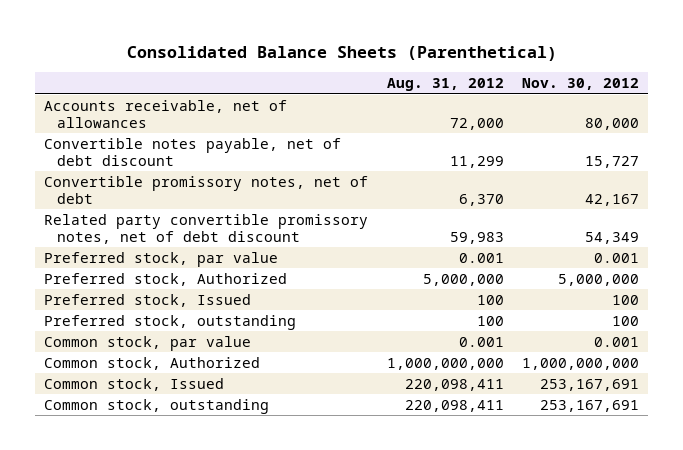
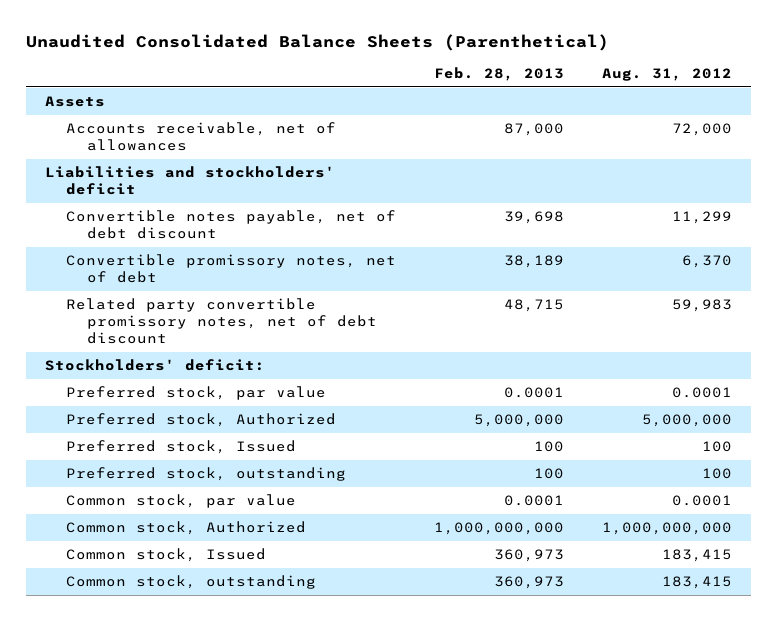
- Consolidated Balance Sheets (Parenthetical)
+ Unaudited Consolidated Balance Sheets (Parenthetical)
- | Aug. 31, 2012 | Nov. 30, 2012
+ | Feb. 28, 2013 | Aug. 31, 2012
+ Assets
+ Liabilities and stockholders' deficit
- Preferred stock, par value | 0.001 | 0.001
+ Stockholders' deficit:
+ Preferred stock, par value | 0.0001 | 0.0001
- Common stock, par value | 0.001 | 0.001
+ Common stock, par value | 0.0001 | 0.0001
- Common stock, Issued | 220,098,411 | 253,167,691
- Common stock, outstanding | 220,098,411 | 253,167,691
+ Common stock, Issued | 360,973 | 183,415
+ Common stock, outstanding | 360,973 | 183,415

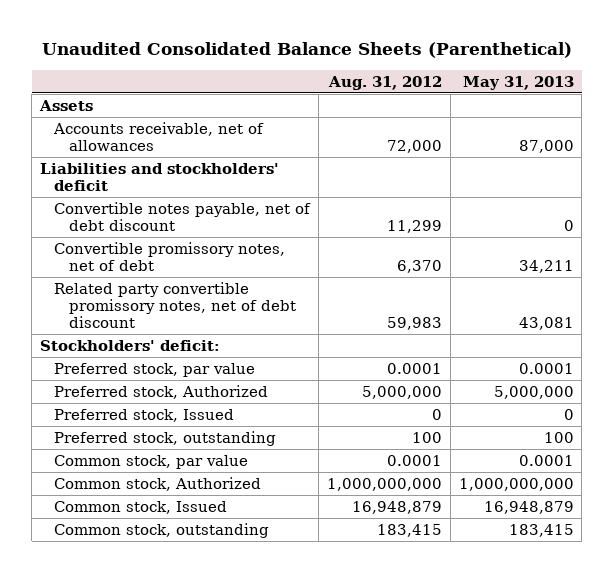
- | Feb. 28, 2013 | Aug. 31, 2012
+ | Aug. 31, 2012 | May 31, 2013
- Preferred stock, Issued | 100 | 100
+ Preferred stock, Issued | 0 | 0
- Common stock, Issued | 360,973 | 183,415
+ Common stock, Issued | 16,948,879 | 16,948,879

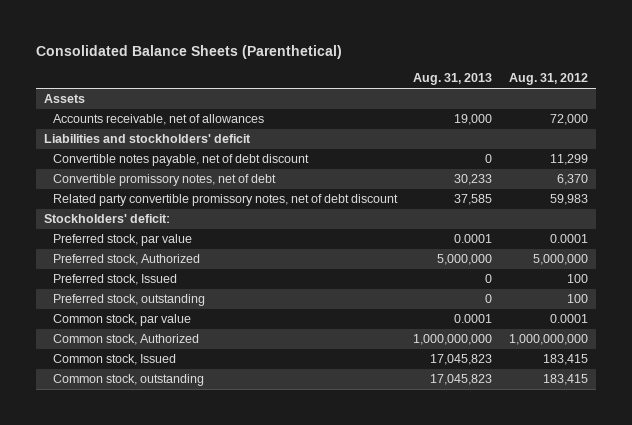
- Unaudited Consolidated Balance Sheets (Parenthetical)
+ Consolidated Balance Sheets (Parenthetical)
- | Aug. 31, 2012 | May 31, 2013
+ | Aug. 31, 2013 | Aug. 31, 2012
- Preferred stock, Issued | 0 | 0
+ Preferred stock, Issued | 0 | 100
- Common stock, Issued | 16,948,879 | 16,948,879
+ Common stock, Issued | 17,045,823 | 183,415

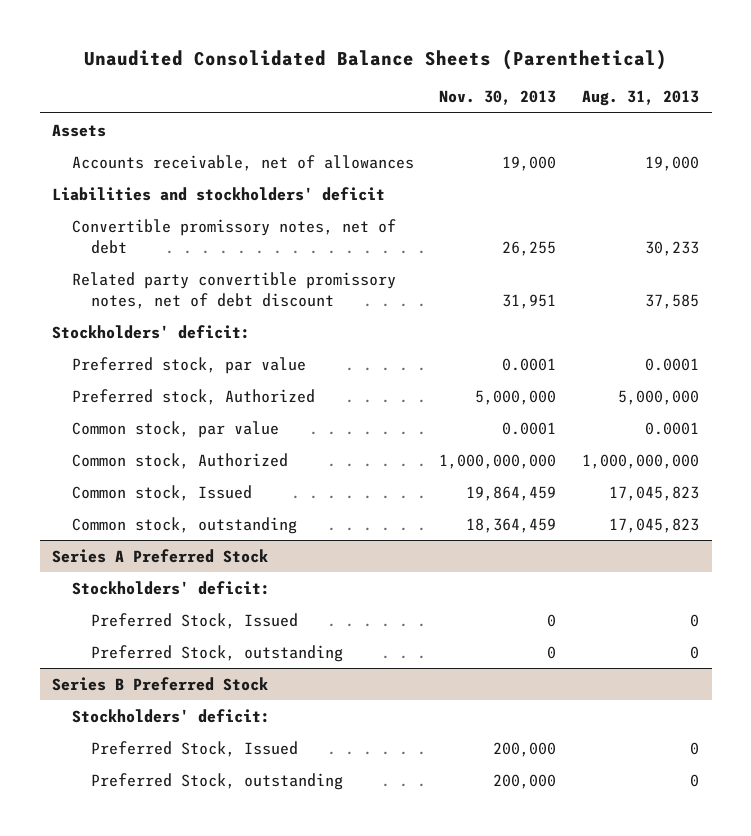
- Consolidated Balance Sheets (Parenthetical)
+ Unaudited Consolidated Balance Sheets (Parenthetical)
- | Aug. 31, 2013 | Aug. 31, 2012
+ | Nov. 30, 2013 | Aug. 31, 2013
- Convertible notes payable, net of debt discount | 0 | 11,299
- Preferred stock, Issued | 0 | 100
- Preferred stock, outstanding | 0 | 100
+ Series A Preferred Stock
+ Stockholders' deficit:
+ Preferred Stock, Issued | 0 | 0
+ Preferred Stock, outstanding | 0 | 0
+ Series B Preferred Stock
+ Stockholders' deficit:
+ Preferred Stock, Issued | 200,000 | 0
+ Preferred Stock, outstanding | 200,000 | 0

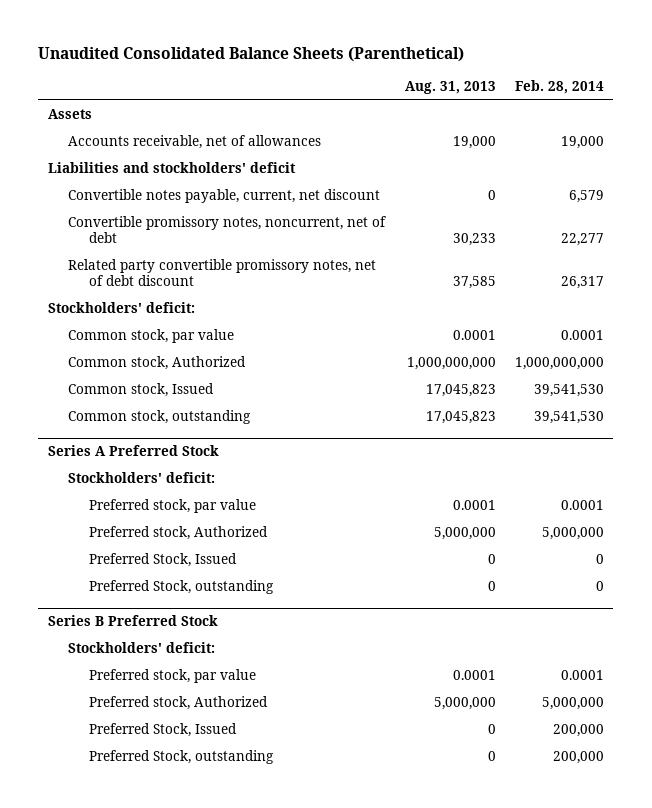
- | Nov. 30, 2013 | Aug. 31, 2013
+ | Aug. 31, 2013 | Feb. 28, 2014
- Convertible promissory notes, net of debt | 26,255 | 30,233
+ Convertible notes payable, current, net discount | 0 | 6,579
+ Convertible promissory notes, noncurrent, net of debt | 30,233 | 22,277
- Preferred stock, par value | 0.0001 | 0.0001
- Preferred stock, Authorized | 5,000,000 | 5,000,000
@ Series A Preferred Stock
+ Preferred stock, par value | 0.0001 | 0.0001
+ Preferred stock, Authorized | 5,000,000 | 5,000,000
@ Series B Preferred Stock
+ Preferred stock, par value | 0.0001 | 0.0001
+ Preferred stock, Authorized | 5,000,000 | 5,000,000

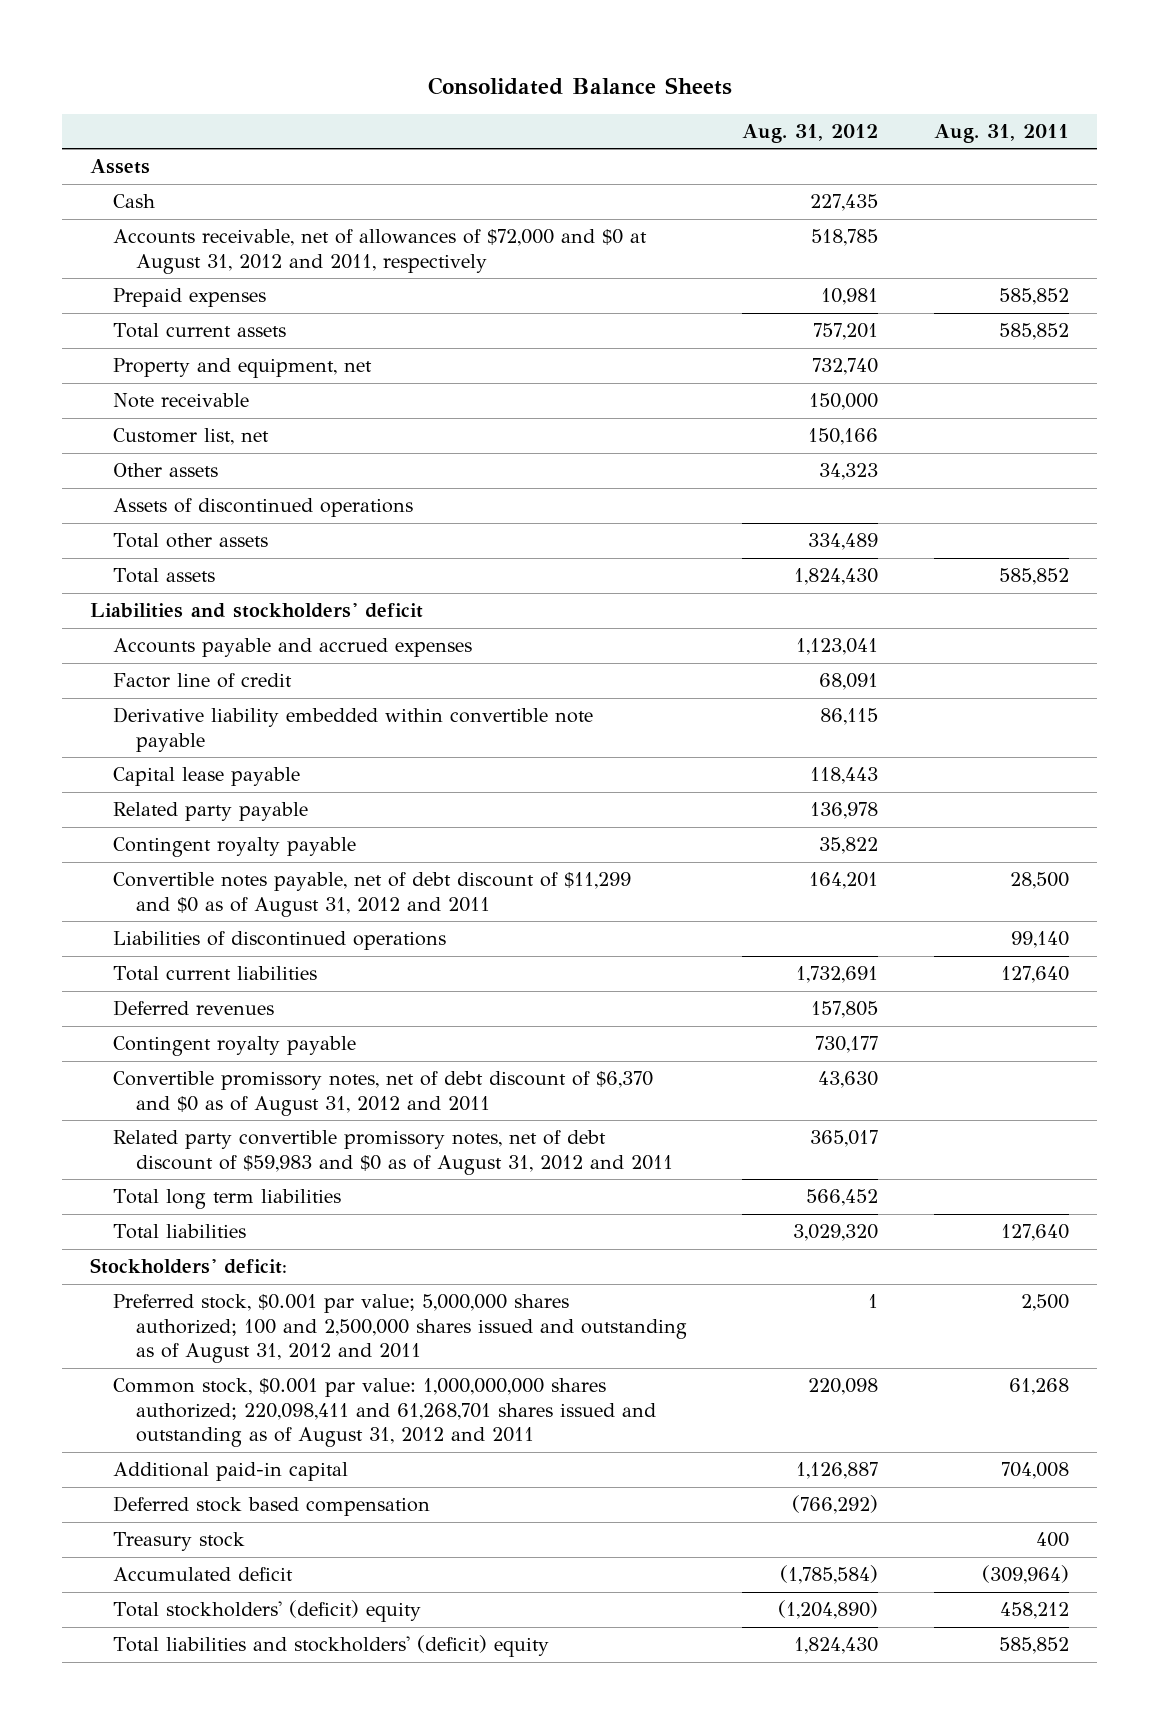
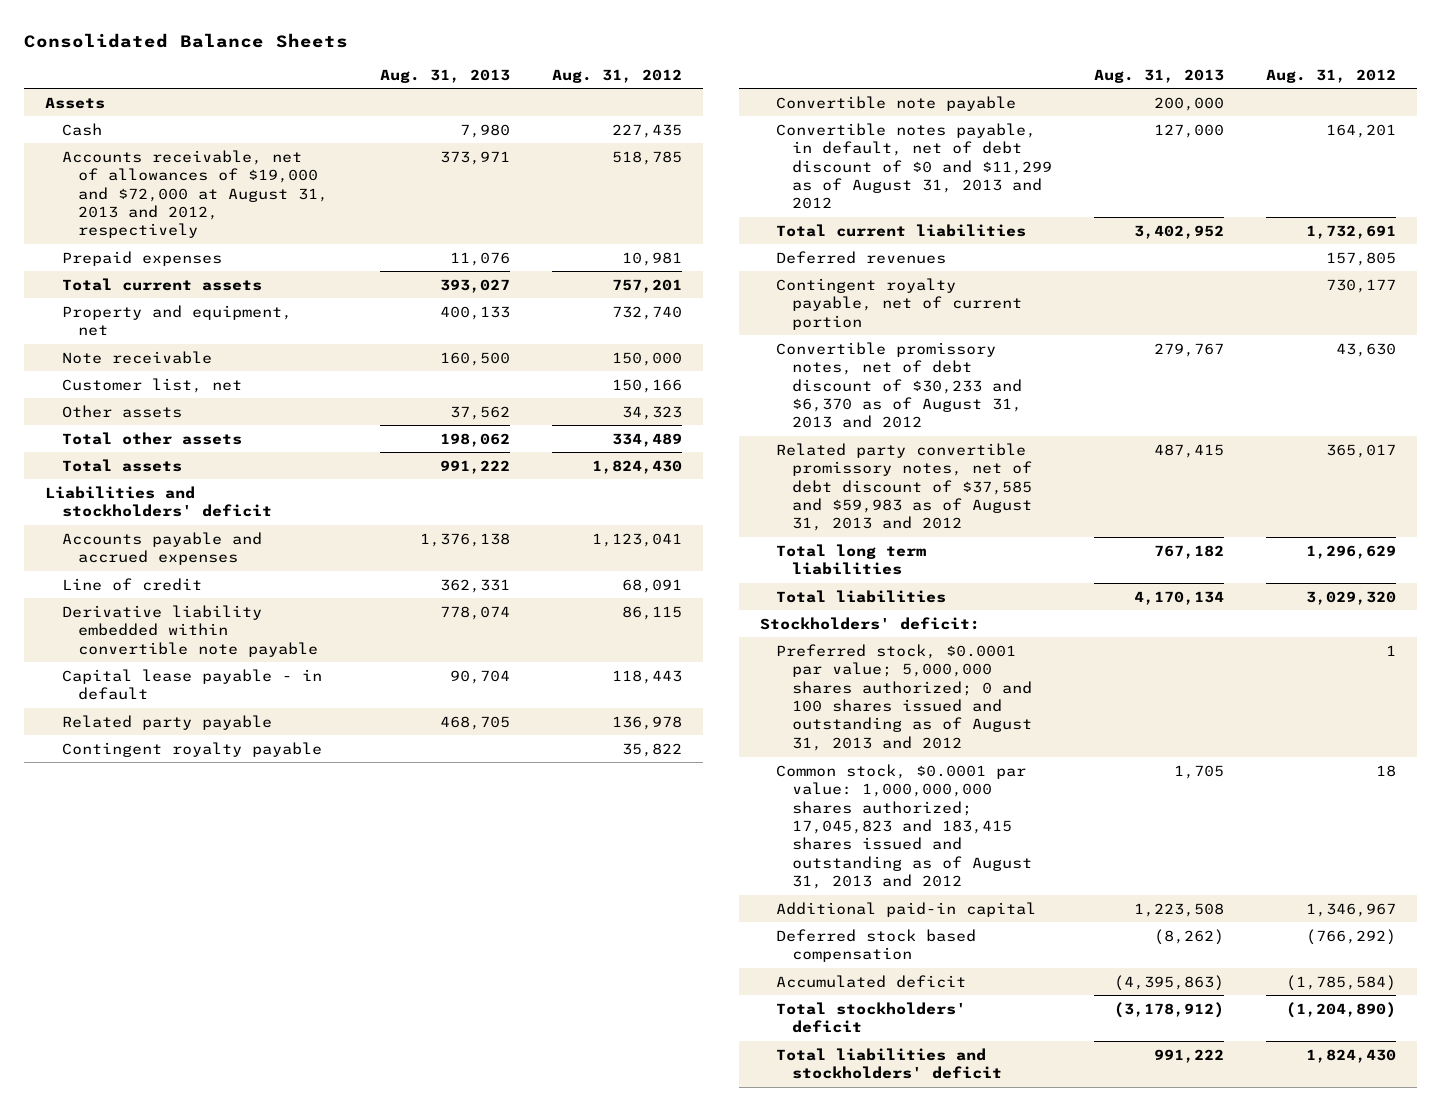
- | Aug. 31, 2012 | Aug. 31, 2011
+ | Aug. 31, 2013 | Aug. 31, 2012
- Accounts receivable, net of allowances of $72,000 and $0 at August 31, 2012 and 2011, respectively | 518,785 |
+ Accounts receivable, net of allowances of $19,000 and $72,000 at August 31, 2013 and 2012, respectively | 373,971 | 518,785
- Assets of discontinued operations
- Factor line of credit | 68,091 |
+ Line of credit | 362,331 | 68,091
- Capital lease payable | 118,443 |
+ Capital lease payable - in default | 90,704 | 118,443
- Convertible notes payable, net of debt discount of $11,299 and $0 as of August 31, 2012 and 2011 | 164,201 | 28,500
- Liabilities of discontinued operations | | 99,140
+ Convertible note payable | 200,000 |
+ Convertible notes payable, in default, net of debt discount of $0 and $11,299 as of August 31, 2013 and 2012 | 127,000 | 164,201
- Contingent royalty payable | 730,177 |
- Convertible promissory notes, net of debt discount of $6,370 and $0 as of August 31, 2012 and 2011 | 43,630 |
- Related party convertible promissory notes, net of debt discount of $59,983 and $0 as of August 31, 2012 and 2011 | 365,017 |
- Total long term liabilities | 566,452 |
+ Contingent royalty payable, net of current portion | | 730,177
+ Convertible promissory notes, net of debt discount of $30,233 and $6,370 as of August 31, 2013 and 2012 | 279,767 | 43,630
+ Related party convertible promissory notes, net of debt discount of $37,585 and $59,983 as of August 31, 2013 and 2012 | 487,415 | 365,017
+ Total long term liabilities | 767,182 | 1,296,629
- Preferred stock, $0.001 par value; 5,000,000 shares authorized; 100 and 2,500,000 shares issued and outstanding as of August 31, 2012 and 2011 | 1 | 2,500
- Common stock, $0.001 par value: 1,000,000,000 shares authorized; 220,098,411 and 61,268,701 shares issued and outstanding as of August 31, 2012 and 2011 | 220,098 | 61,268
- Additional paid-in capital | 1,126,887 | 704,008
+ Preferred stock, $0.0001 par value; 5,000,000 shares authorized; 0 and 100 shares issued and outstanding as of August 31, 2013 and 2012 | | 1
+ Common stock, $0.0001 par value: 1,000,000,000 shares authorized; 17,045,823 and 183,415 shares issued and outstanding as of August 31, 2013 and 2012 | 1,705 | 18
+ Additional paid-in capital | 1,223,508 | 1,346,967
- Treasury stock | | 400
- Total stockholders' (deficit) equity | (1,204,890) | 458,212
- Total liabilities and stockholders' (deficit) equity | 1,824,430 | 585,852
+ Total stockholders' deficit | (3,178,912) | (1,204,890)
+ Total liabilities and stockholders' deficit | 991,222 | 1,824,430

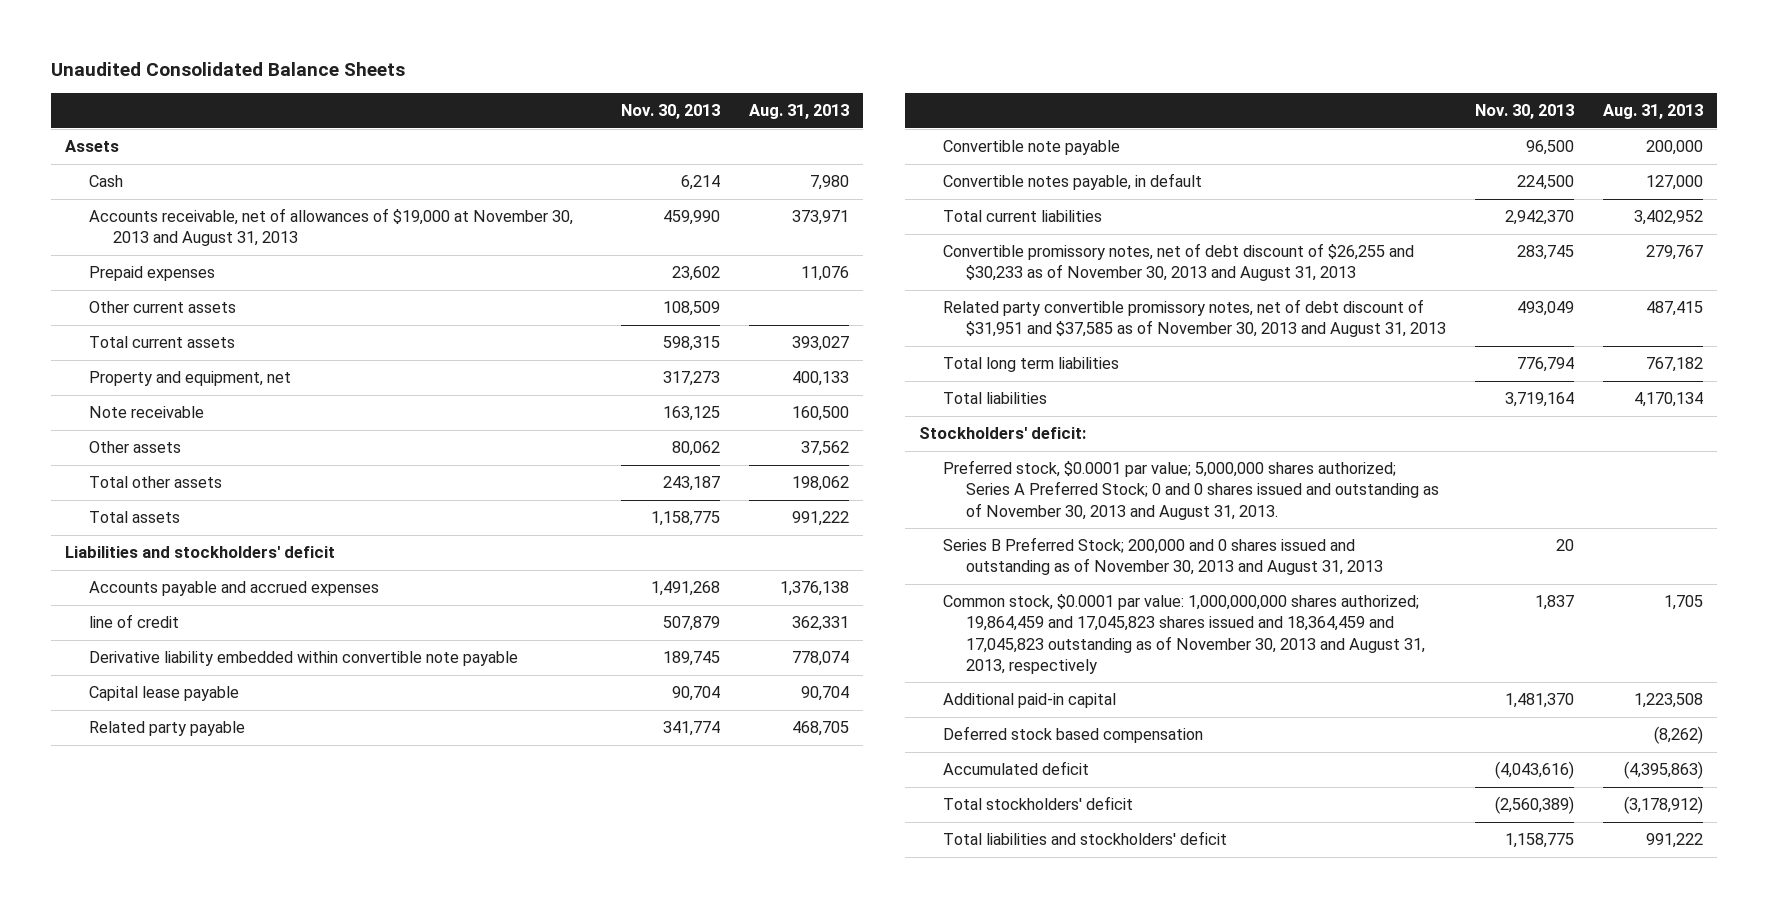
- Consolidated Balance Sheets
+ Unaudited Consolidated Balance Sheets
- | Aug. 31, 2013 | Aug. 31, 2012
+ | Nov. 30, 2013 | Aug. 31, 2013
- Accounts receivable, net of allowances of $19,000 and $72,000 at August 31, 2013 and 2012, respectively | 373,971 | 518,785
+ Accounts receivable, net of allowances of $19,000 at November 30, 2013 and August 31, 2013 | 459,990 | 373,971
+ Other current assets | 108,509 |
- Customer list, net | | 150,166
- Line of credit | 362,331 | 68,091
+ line of credit | 507,879 | 362,331
- Capital lease payable - in default | 90,704 | 118,443
+ Capital lease payable | 90,704 | 90,704
- Contingent royalty payable | | 35,822
- Convertible notes payable, in default, net of debt discount of $0 and $11,299 as of August 31, 2013 and 2012 | 127,000 | 164,201
+ Convertible notes payable, in default | 224,500 | 127,000
- Deferred revenues | | 157,805
- Contingent royalty payable, net of current portion | | 730,177
- Convertible promissory notes, net of debt discount of $30,233 and $6,370 as of August 31, 2013 and 2012 | 279,767 | 43,630
- Related party convertible promissory notes, net of debt discount of $37,585 and $59,983 as of August 31, 2013 and 2012 | 487,415 | 365,017
+ Convertible promissory notes, net of debt discount of $26,255 and $30,233 as of November 30, 2013 and August 31, 2013 | 283,745 | 279,767
+ Related party convertible promissory notes, net of debt discount of $31,951 and $37,585 as of November 30, 2013 and August 31, 2013 | 493,049 | 487,415
- Preferred stock, $0.0001 par value; 5,000,000 shares authorized; 0 and 100 shares issued and outstanding as of August 31, 2013 and 2012 | | 1
- Common stock, $0.0001 par value: 1,000,000,000 shares authorized; 17,045,823 and 183,415 shares issued and outstanding as of August 31, 2013 and 2012 | 1,705 | 18
+ Preferred stock, $0.0001 par value; 5,000,000 shares authorized; Series A Preferred Stock; 0 and 0 shares issued and outstanding as of November 30, 2013 and August 31, 2013.
+ Series B Preferred Stock; 200,000 and 0 shares issued and outstanding as of November 30, 2013 and August 31, 2013 | 20 |
+ Common stock, $0.0001 par value: 1,000,000,000 shares authorized; 19,864,459 and 17,045,823 shares issued and 18,364,459 and 17,045,823 outstanding as of November 30, 2013 and August 31, 2013, respectively | 1,837 | 1,705

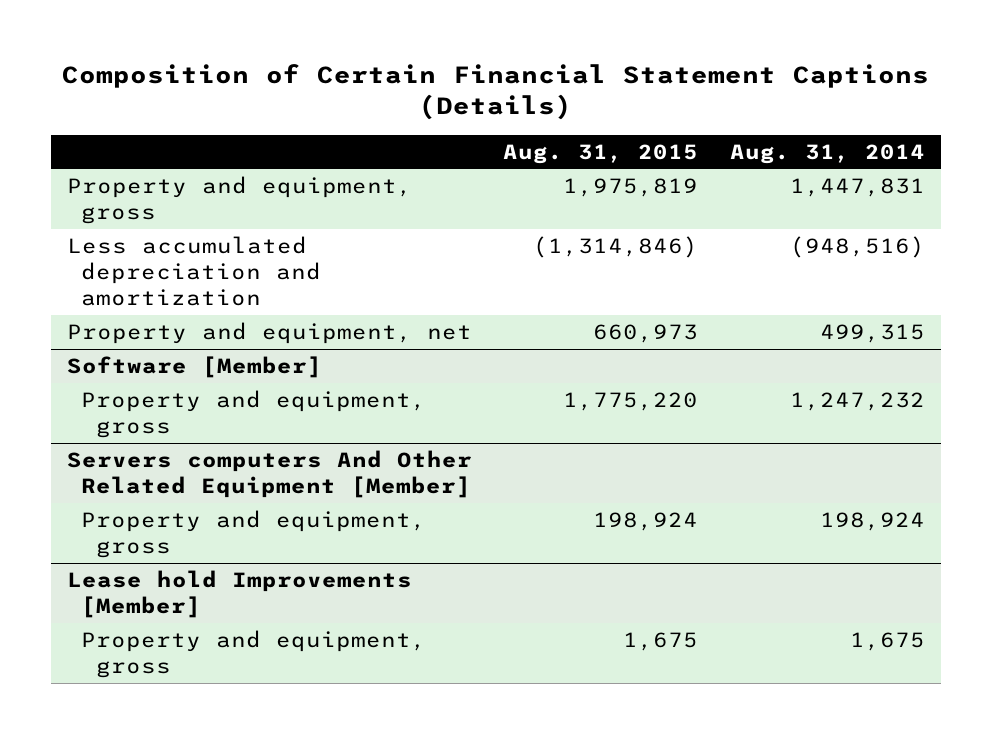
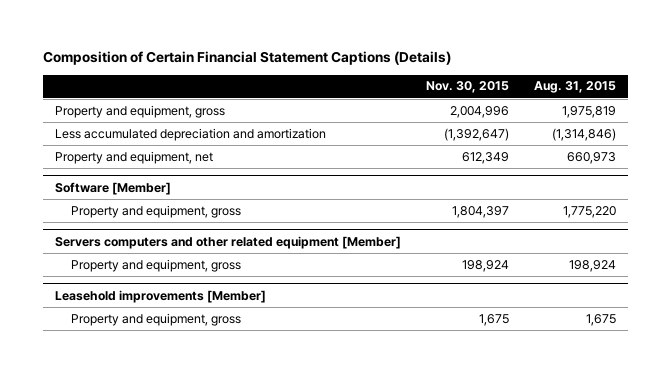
- | Aug. 31, 2015 | Aug. 31, 2014
+ | Nov. 30, 2015 | Aug. 31, 2015
- Servers computers And Other Related Equipment [Member]
+ Servers computers and other related equipment [Member]
- Lease hold Improvements [Member]
+ Leasehold improvements [Member]

